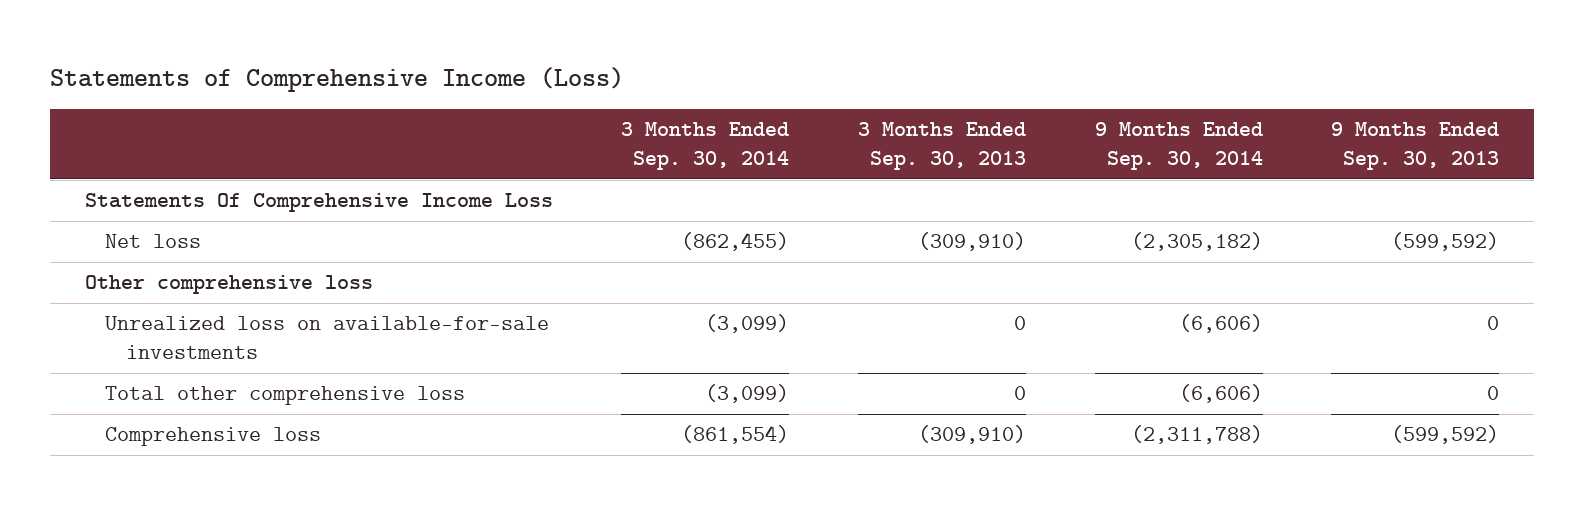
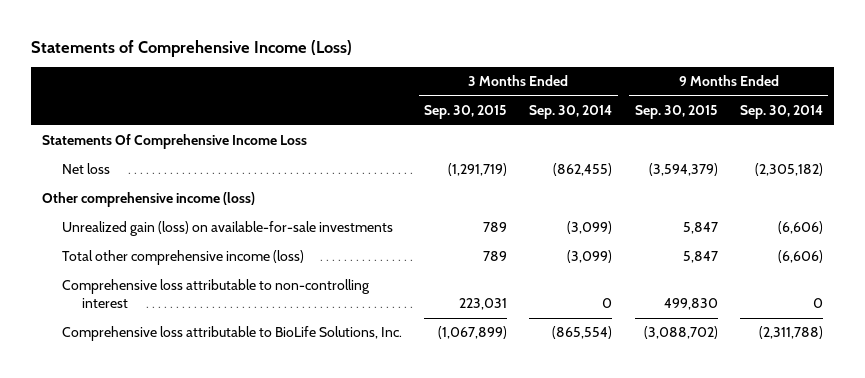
- | 3 Months Ended Sep. 30, 2014 | 3 Months Ended Sep. 30, 2013 | 9 Months Ended Sep. 30, 2014 | 9 Months Ended Sep. 30, 2013
+ | 3 Months Ended Sep. 30, 2015 | 3 Months Ended Sep. 30, 2014 | 9 Months Ended Sep. 30, 2015 | 9 Months Ended Sep. 30, 2014
- Other comprehensive loss
- Unrealized loss on available-for-sale investments | (3,099) | 0 | (6,606) | 0
- Total other comprehensive loss | (3,099) | 0 | (6,606) | 0
- Comprehensive loss | (861,554) | (309,910) | (2,311,788) | (599,592)
+ Other comprehensive income (loss)
+ Unrealized gain (loss) on available-for-sale investments | 789 | (3,099) | 5,847 | (6,606)
+ Total other comprehensive income (loss) | 789 | (3,099) | 5,847 | (6,606)
+ Comprehensive loss attributable to non-controlling interest | 223,031 | 0 | 499,830 | 0
+ Comprehensive loss attributable to BioLife Solutions, Inc. | (1,067,899) | (865,554) | (3,088,702) | (2,311,788)

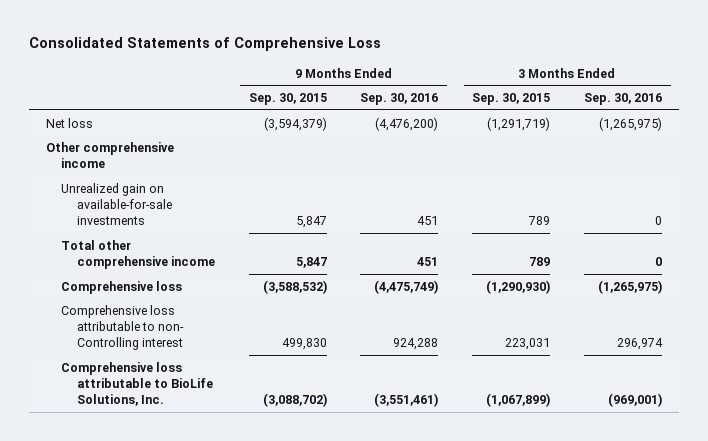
- Statements of Comprehensive Income (Loss)
+ Consolidated Statements of Comprehensive Loss
- | 3 Months Ended Sep. 30, 2015 | 3 Months Ended Sep. 30, 2014 | 9 Months Ended Sep. 30, 2015 | 9 Months Ended Sep. 30, 2014
+ | 9 Months Ended Sep. 30, 2015 | 9 Months Ended Sep. 30, 2016 | 3 Months Ended Sep. 30, 2015 | 3 Months Ended Sep. 30, 2016
- Statements Of Comprehensive Income Loss
- Other comprehensive income (loss)
- Unrealized gain (loss) on available-for-sale investments | 789 | (3,099) | 5,847 | (6,606)
- Total other comprehensive income (loss) | 789 | (3,099) | 5,847 | (6,606)
- Comprehensive loss attributable to non-controlling interest | 223,031 | 0 | 499,830 | 0
+ Other comprehensive income
+ Unrealized gain on available-for-sale investments | 5,847 | 451 | 789 | 0
+ Total other comprehensive income | 5,847 | 451 | 789 | 0
+ Comprehensive loss | (3,588,532) | (4,475,749) | (1,290,930) | (1,265,975)
+ Comprehensive loss attributable to non- Controlling interest | 499,830 | 924,288 | 223,031 | 296,974

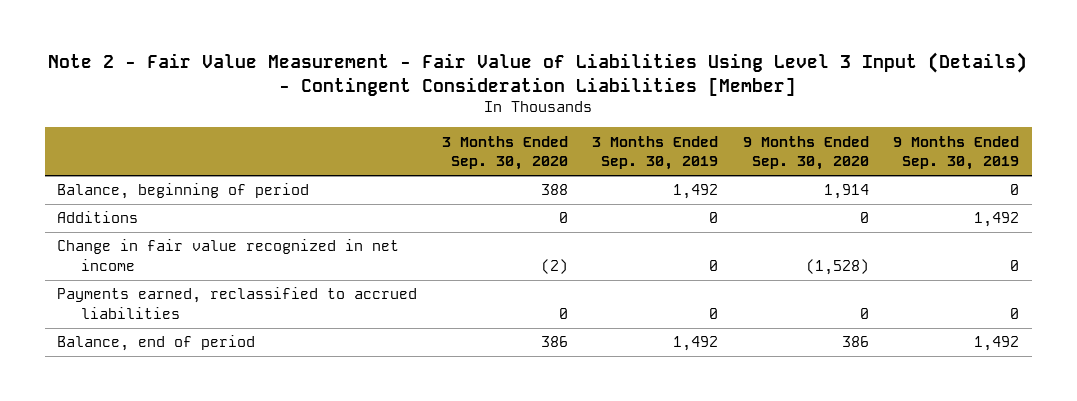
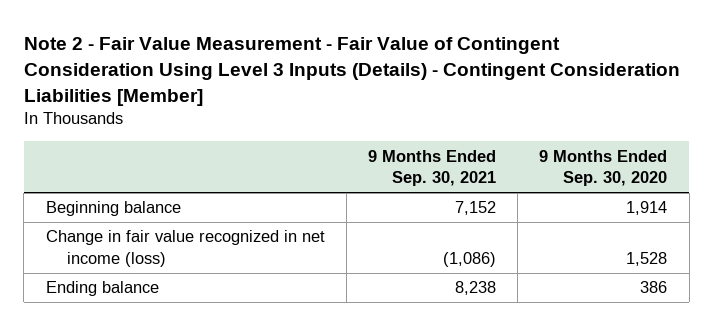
- Note 2 - Fair Value Measurement - Fair Value of Liabilities Using Level 3 Input (Details) - Contingent Consideration Liabilities [Member]
+ Note 2 - Fair Value Measurement - Fair Value of Contingent Consideration Using Level 3 Inputs (Details) - Contingent Consideration Liabilities [Member]
- | 3 Months Ended Sep. 30, 2020 | 3 Months Ended Sep. 30, 2019 | 9 Months Ended Sep. 30, 2020 | 9 Months Ended Sep. 30, 2019
+ | 9 Months Ended Sep. 30, 2021 | 9 Months Ended Sep. 30, 2020
- Balance, beginning of period | 388 | 1,492 | 1,914 | 0
- Additions | 0 | 0 | 0 | 1,492
- Change in fair value recognized in net income | (2) | 0 | (1,528) | 0
- Payments earned, reclassified to accrued liabilities | 0 | 0 | 0 | 0
- Balance, end of period | 386 | 1,492 | 386 | 1,492
+ Beginning balance | 7,152 | 1,914
+ Change in fair value recognized in net income (loss) | (1,086) | 1,528
+ Ending balance | 8,238 | 386

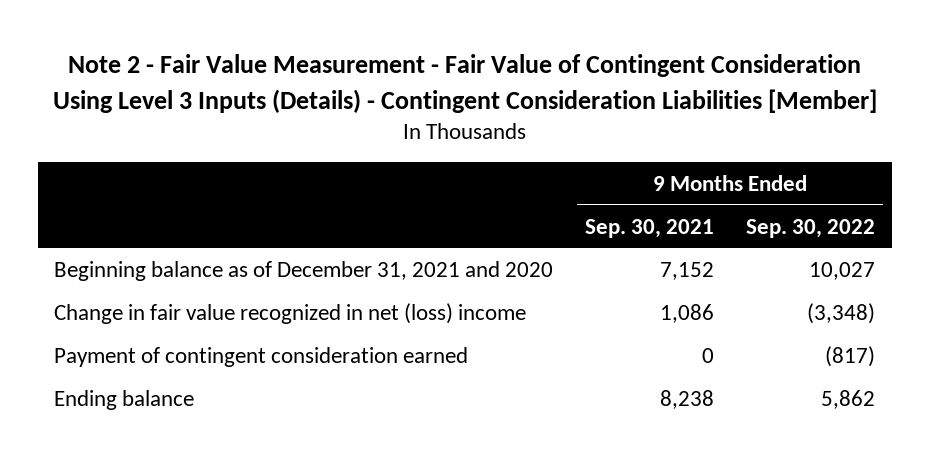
- | 9 Months Ended Sep. 30, 2021 | 9 Months Ended Sep. 30, 2020
+ | 9 Months Ended Sep. 30, 2021 | 9 Months Ended Sep. 30, 2022
- Beginning balance | 7,152 | 1,914
- Change in fair value recognized in net income (loss) | (1,086) | 1,528
+ Beginning balance as of December 31, 2021 and 2020 | 7,152 | 10,027
+ Change in fair value recognized in net (loss) income | 1,086 | (3,348)
+ Payment of contingent consideration earned | 0 | (817)

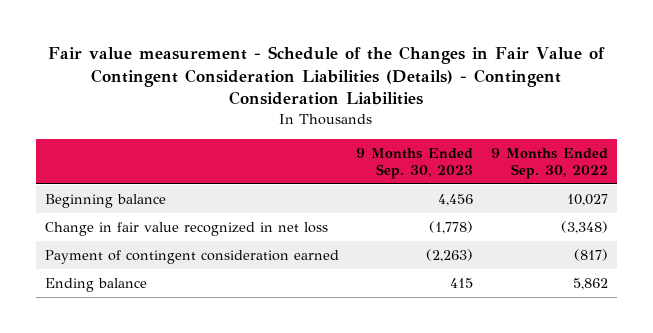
- Note 2 - Fair Value Measurement - Fair Value of Contingent Consideration Using Level 3 Inputs (Details) - Contingent Consideration Liabilities [Member]
+ Fair value measurement - Schedule of the Changes in Fair Value of Contingent Consideration Liabilities (Details) - Contingent Consideration Liabilities
- | 9 Months Ended Sep. 30, 2021 | 9 Months Ended Sep. 30, 2022
+ | 9 Months Ended Sep. 30, 2023 | 9 Months Ended Sep. 30, 2022
- Beginning balance as of December 31, 2021 and 2020 | 7,152 | 10,027
- Change in fair value recognized in net (loss) income | 1,086 | (3,348)
+ Beginning balance | 4,456 | 10,027
+ Change in fair value recognized in net loss | (1,778) | (3,348)

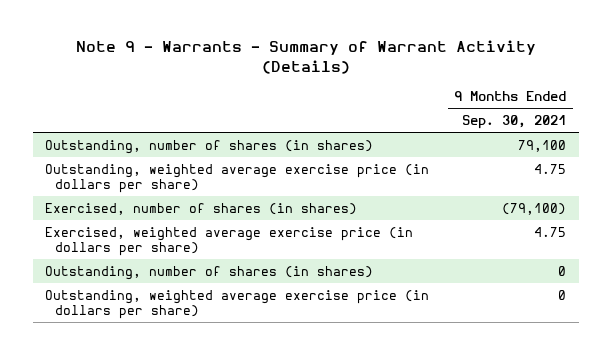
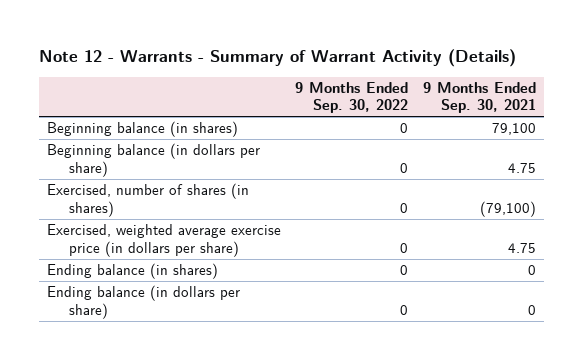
- Note 9 - Warrants - Summary of Warrant Activity (Details)
+ Note 12 - Warrants - Summary of Warrant Activity (Details)
- | 9 Months Ended Sep. 30, 2021
+ | 9 Months Ended Sep. 30, 2022 | 9 Months Ended Sep. 30, 2021
- Outstanding, number of shares (in shares) | 79,100
- Outstanding, weighted average exercise price (in dollars per share) | 4.75
+ Beginning balance (in shares) | 0 | 79,100
+ Beginning balance (in dollars per share) | 0 | 4.75
- Outstanding, number of shares (in shares) | 0
- Outstanding, weighted average exercise price (in dollars per share) | 0
+ Ending balance (in shares) | 0 | 0
+ Ending balance (in dollars per share) | 0 | 0

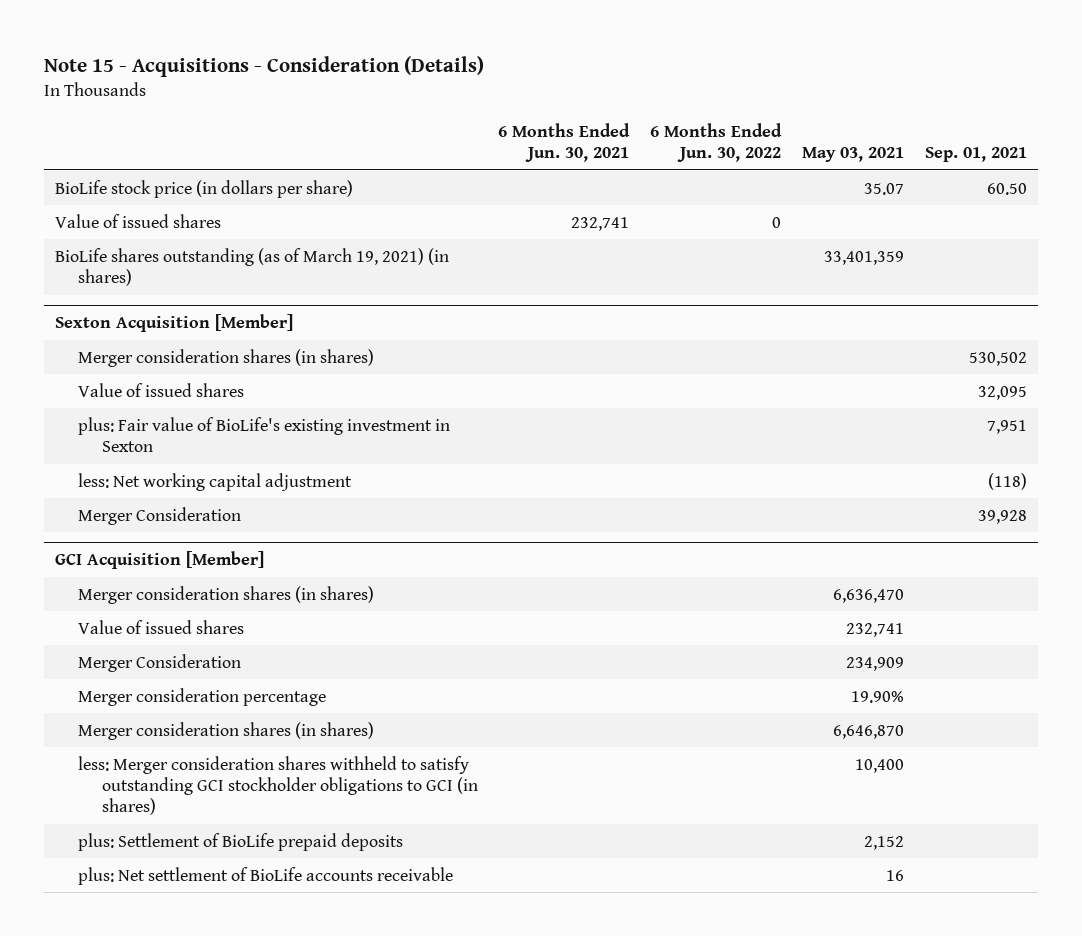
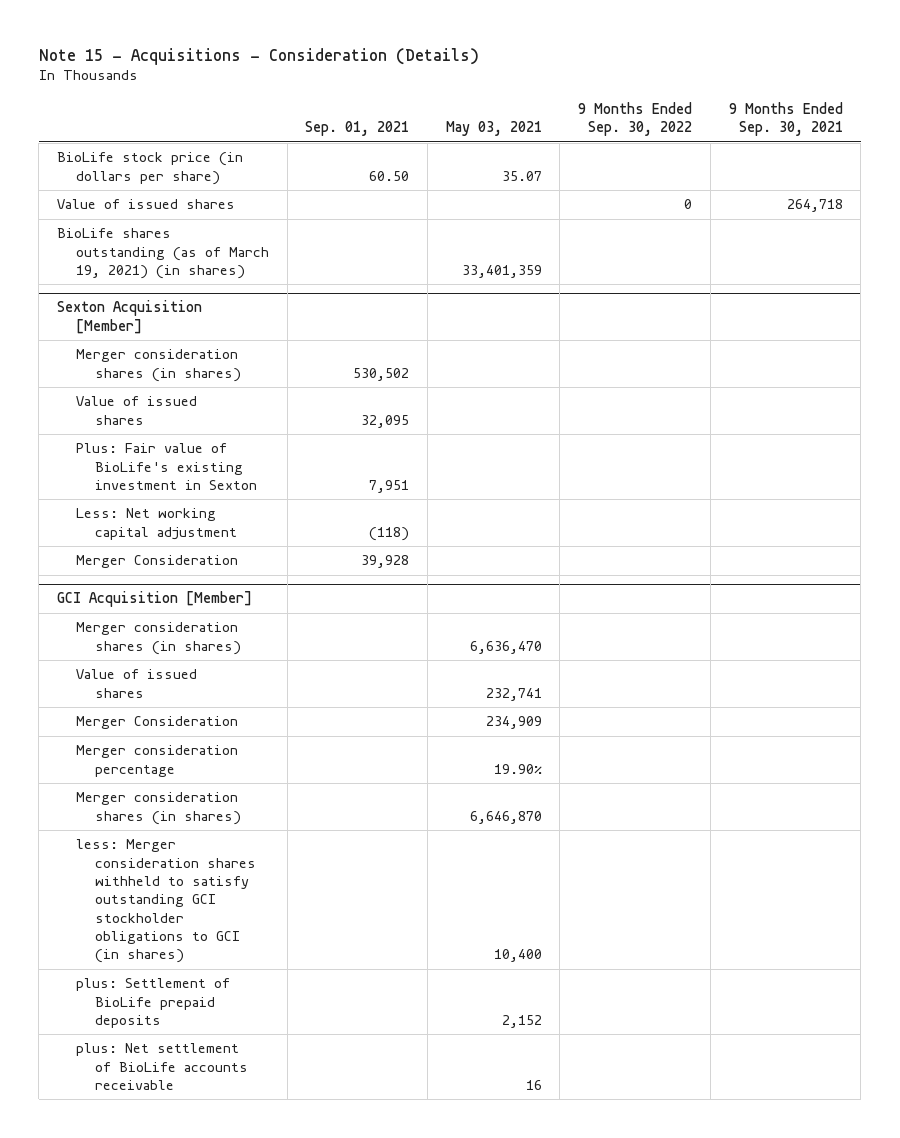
- | 6 Months Ended Jun. 30, 2021 | 6 Months Ended Jun. 30, 2022 | May 03, 2021 | Sep. 01, 2021
+ | Sep. 01, 2021 | May 03, 2021 | 9 Months Ended Sep. 30, 2022 | 9 Months Ended Sep. 30, 2021
@ Sexton Acquisition [Member]
- plus: Fair value of BioLife's existing investment in Sexton | | | | 7,951
- less: Net working capital adjustment | | | | (118)
+ Plus: Fair value of BioLife's existing investment in Sexton | 7,951 | | |
+ Less: Net working capital adjustment | (118) | | |

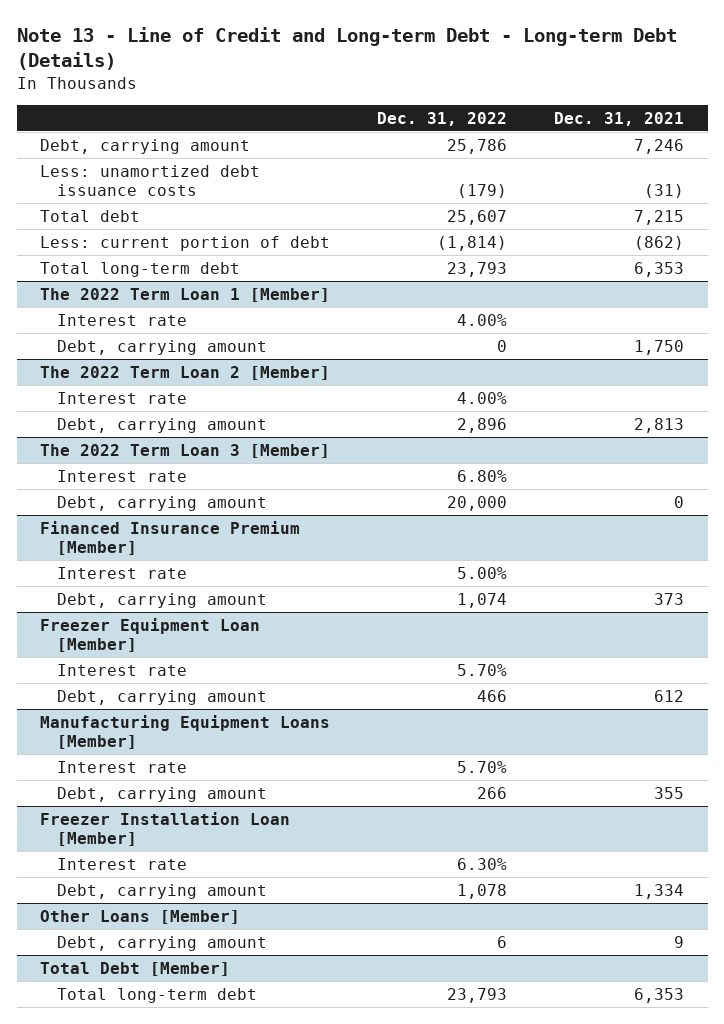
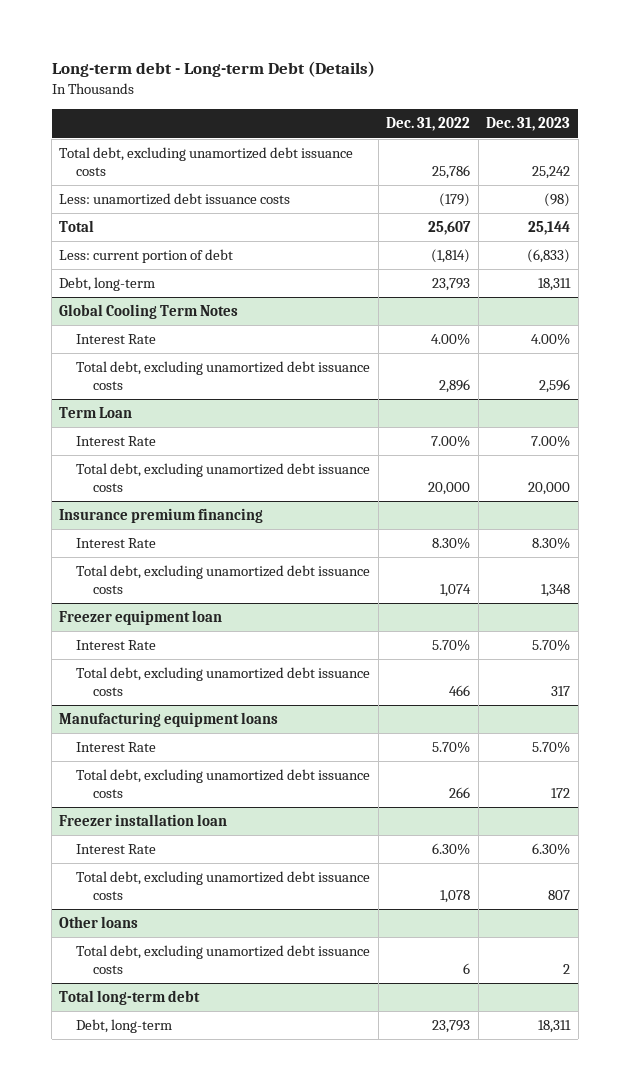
- Note 13 - Line of Credit and Long-term Debt - Long-term Debt (Details)
+ Long-term debt - Long-term Debt (Details)
- | Dec. 31, 2022 | Dec. 31, 2021
+ | Dec. 31, 2022 | Dec. 31, 2023
- Debt, carrying amount | 25,786 | 7,246
+ Total debt, excluding unamortized debt issuance costs | 25,786 | 25,242
- Total debt | 25,607 | 7,215
+ Total | 25,607 | 25,144
- Total long-term debt | 23,793 | 6,353
- The 2022 Term Loan 1 [Member]
- Interest rate | 4.00% |
- Debt, carrying amount | 0 | 1,750
- The 2022 Term Loan 2 [Member]
- Interest rate | 4.00% |
- Debt, carrying amount | 2,896 | 2,813
- The 2022 Term Loan 3 [Member]
- Interest rate | 6.80% |
- Debt, carrying amount | 20,000 | 0
- Financed Insurance Premium [Member]
- Interest rate | 5.00% |
- Debt, carrying amount | 1,074 | 373
- Freezer Equipment Loan [Member]
- Interest rate | 5.70% |
- Debt, carrying amount | 466 | 612
- Manufacturing Equipment Loans [Member]
- Interest rate | 5.70% |
- Debt, carrying amount | 266 | 355
- Freezer Installation Loan [Member]
- Interest rate | 6.30% |
- Debt, carrying amount | 1,078 | 1,334
- Other Loans [Member]
- Debt, carrying amount | 6 | 9
- Total Debt [Member]
- Total long-term debt | 23,793 | 6,353
+ Debt, long-term | 23,793 | 18,311
+ Global Cooling Term Notes
+ Interest Rate | 4.00% | 4.00%
+ Total debt, excluding unamortized debt issuance costs | 2,896 | 2,596
+ Term Loan
+ Interest Rate | 7.00% | 7.00%
+ Total debt, excluding unamortized debt issuance costs | 20,000 | 20,000
+ Insurance premium financing
+ Interest Rate | 8.30% | 8.30%
+ Total debt, excluding unamortized debt issuance costs | 1,074 | 1,348
+ Freezer equipment loan
+ Interest Rate | 5.70% | 5.70%
+ Total debt, excluding unamortized debt issuance costs | 466 | 317
+ Manufacturing equipment loans
+ Interest Rate | 5.70% | 5.70%
+ Total debt, excluding unamortized debt issuance costs | 266 | 172
+ Freezer installation loan
+ Interest Rate | 6.30% | 6.30%
+ Total debt, excluding unamortized debt issuance costs | 1,078 | 807
+ Other loans
+ Total debt, excluding unamortized debt issuance costs | 6 | 2
+ Total long-term debt
+ Debt, long-term | 23,793 | 18,311

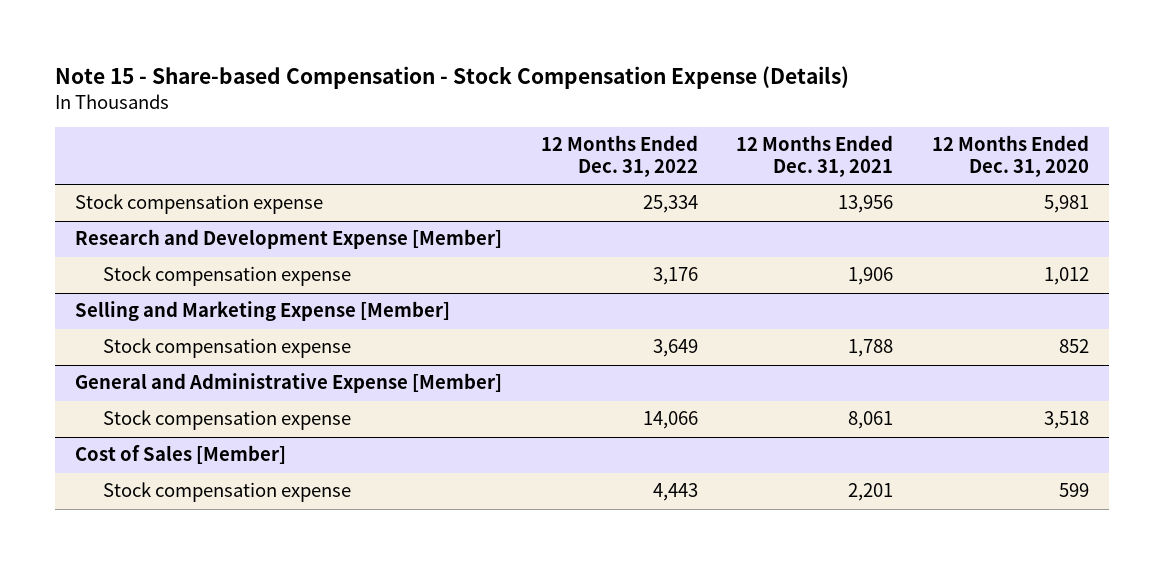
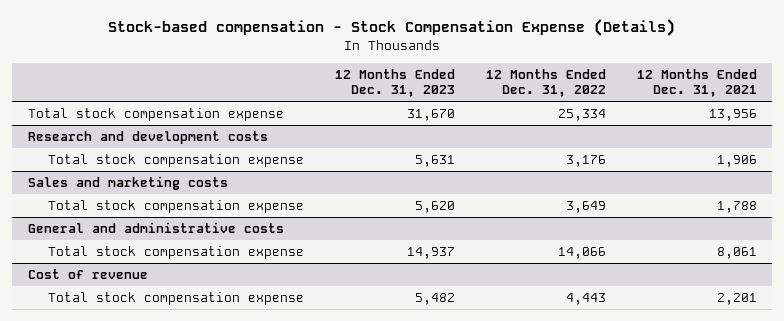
- Note 15 - Share-based Compensation - Stock Compensation Expense (Details)
+ Stock-based compensation - Stock Compensation Expense (Details)
- | 12 Months Ended Dec. 31, 2022 | 12 Months Ended Dec. 31, 2021 | 12 Months Ended Dec. 31, 2020
+ | 12 Months Ended Dec. 31, 2023 | 12 Months Ended Dec. 31, 2022 | 12 Months Ended Dec. 31, 2021
- Stock compensation expense | 25,334 | 13,956 | 5,981
- Research and Development Expense [Member]
- Stock compensation expense | 3,176 | 1,906 | 1,012
- Selling and Marketing Expense [Member]
- Stock compensation expense | 3,649 | 1,788 | 852
- General and Administrative Expense [Member]
- Stock compensation expense | 14,066 | 8,061 | 3,518
- Cost of Sales [Member]
- Stock compensation expense | 4,443 | 2,201 | 599
+ Total stock compensation expense | 31,670 | 25,334 | 13,956
+ Research and development costs
+ Total stock compensation expense | 5,631 | 3,176 | 1,906
+ Sales and marketing costs
+ Total stock compensation expense | 5,620 | 3,649 | 1,788
+ General and administrative costs
+ Total stock compensation expense | 14,937 | 14,066 | 8,061
+ Cost of revenue
+ Total stock compensation expense | 5,482 | 4,443 | 2,201

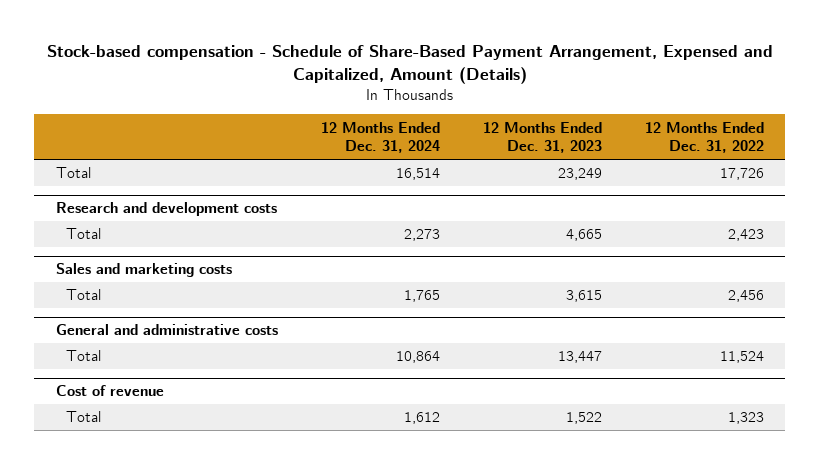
- Stock-based compensation - Stock Compensation Expense (Details)
+ Stock-based compensation - Schedule of Share-Based Payment Arrangement, Expensed and Capitalized, Amount (Details)
- | 12 Months Ended Dec. 31, 2023 | 12 Months Ended Dec. 31, 2022 | 12 Months Ended Dec. 31, 2021
+ | 12 Months Ended Dec. 31, 2024 | 12 Months Ended Dec. 31, 2023 | 12 Months Ended Dec. 31, 2022
- Total stock compensation expense | 31,670 | 25,334 | 13,956
+ Total | 16,514 | 23,249 | 17,726
@ Research and development costs
- Total stock compensation expense | 5,631 | 3,176 | 1,906
+ Total | 2,273 | 4,665 | 2,423
@ Sales and marketing costs
- Total stock compensation expense | 5,620 | 3,649 | 1,788
+ Total | 1,765 | 3,615 | 2,456
@ General and administrative costs
- Total stock compensation expense | 14,937 | 14,066 | 8,061
+ Total | 10,864 | 13,447 | 11,524
@ Cost of revenue
- Total stock compensation expense | 5,482 | 4,443 | 2,201
+ Total | 1,612 | 1,522 | 1,323

